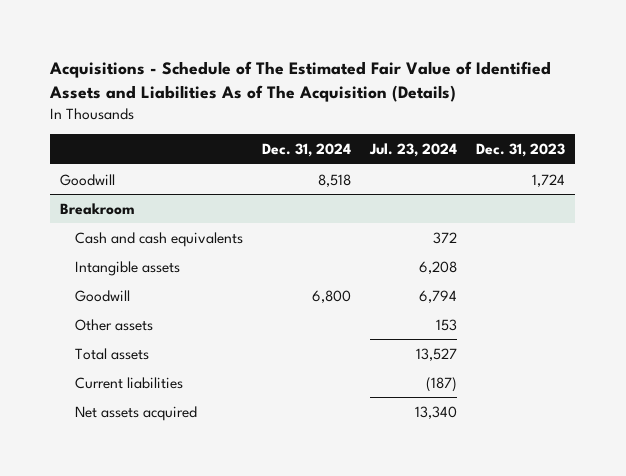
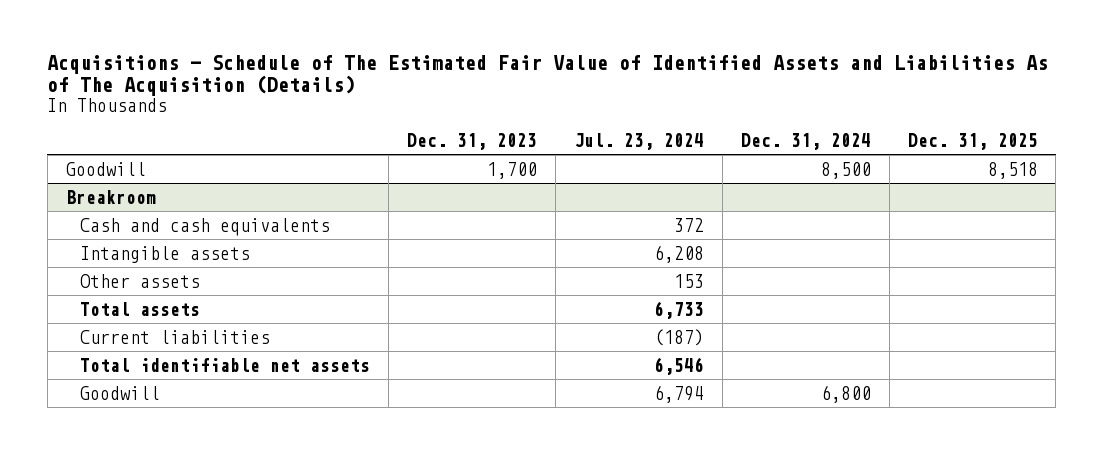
- | Dec. 31, 2024 | Jul. 23, 2024 | Dec. 31, 2023
+ | Dec. 31, 2023 | Jul. 23, 2024 | Dec. 31, 2024 | Dec. 31, 2025
- Goodwill | 8,518 | | 1,724
+ Goodwill | 1,700 | | 8,500 | 8,518
@ Breakroom
- Total assets | | 13,527 |
+ Total assets | | 6,733 | |
- Net assets acquired | | 13,340 |
+ Total identifiable net assets | | 6,546 | |
moved down: Goodwill | | 6,794 | 6,800 |

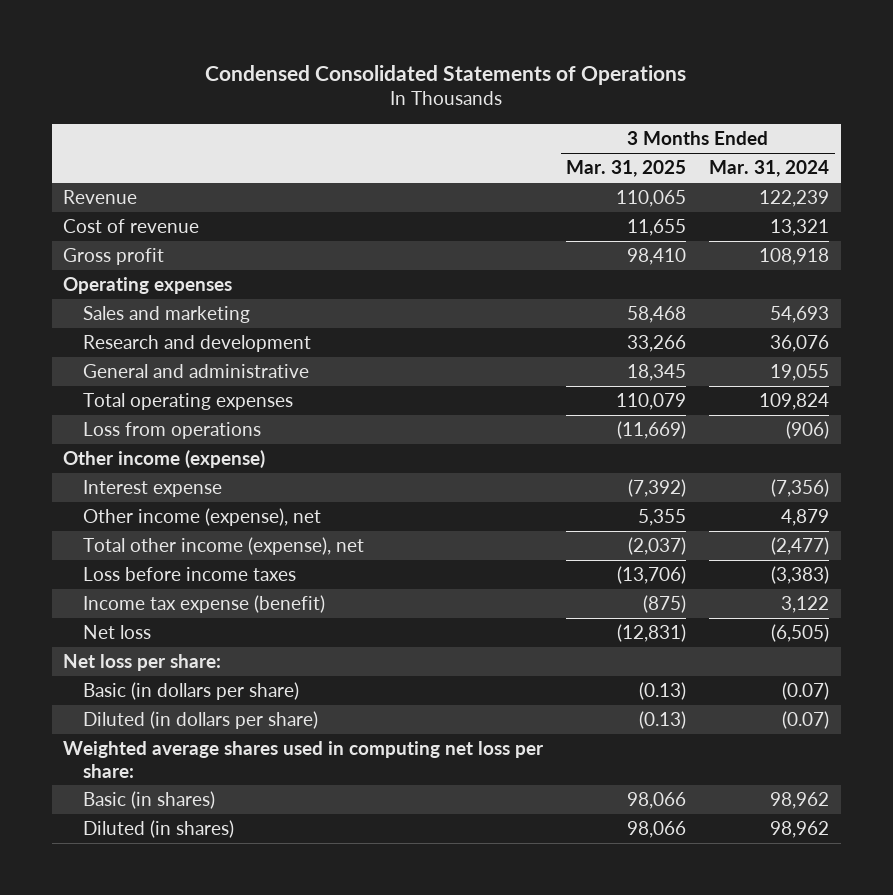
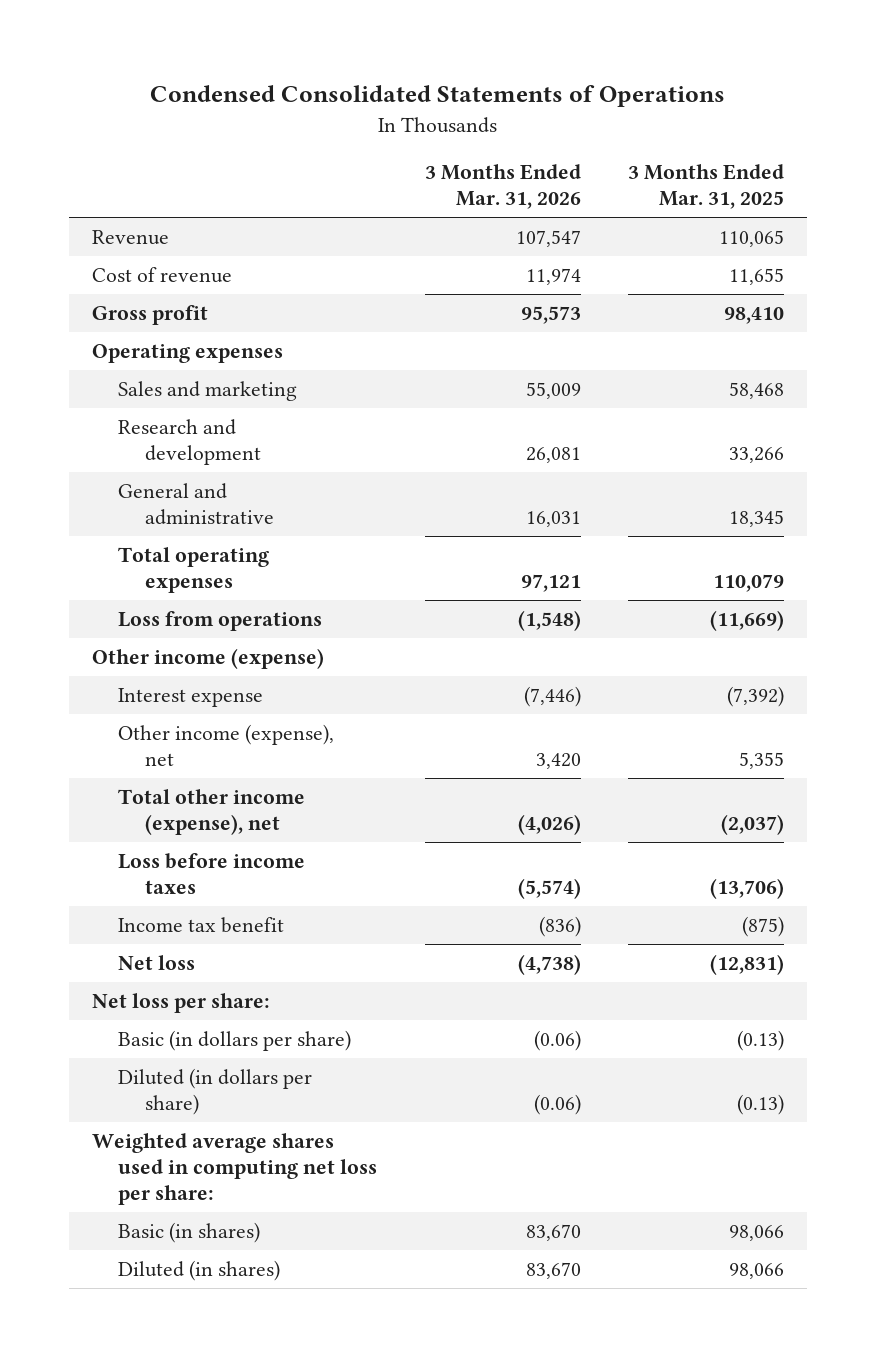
- | 3 Months Ended Mar. 31, 2025 | 3 Months Ended Mar. 31, 2024
+ | 3 Months Ended Mar. 31, 2026 | 3 Months Ended Mar. 31, 2025
- Income tax expense (benefit) | (875) | 3,122
+ Income tax benefit | (836) | (875)

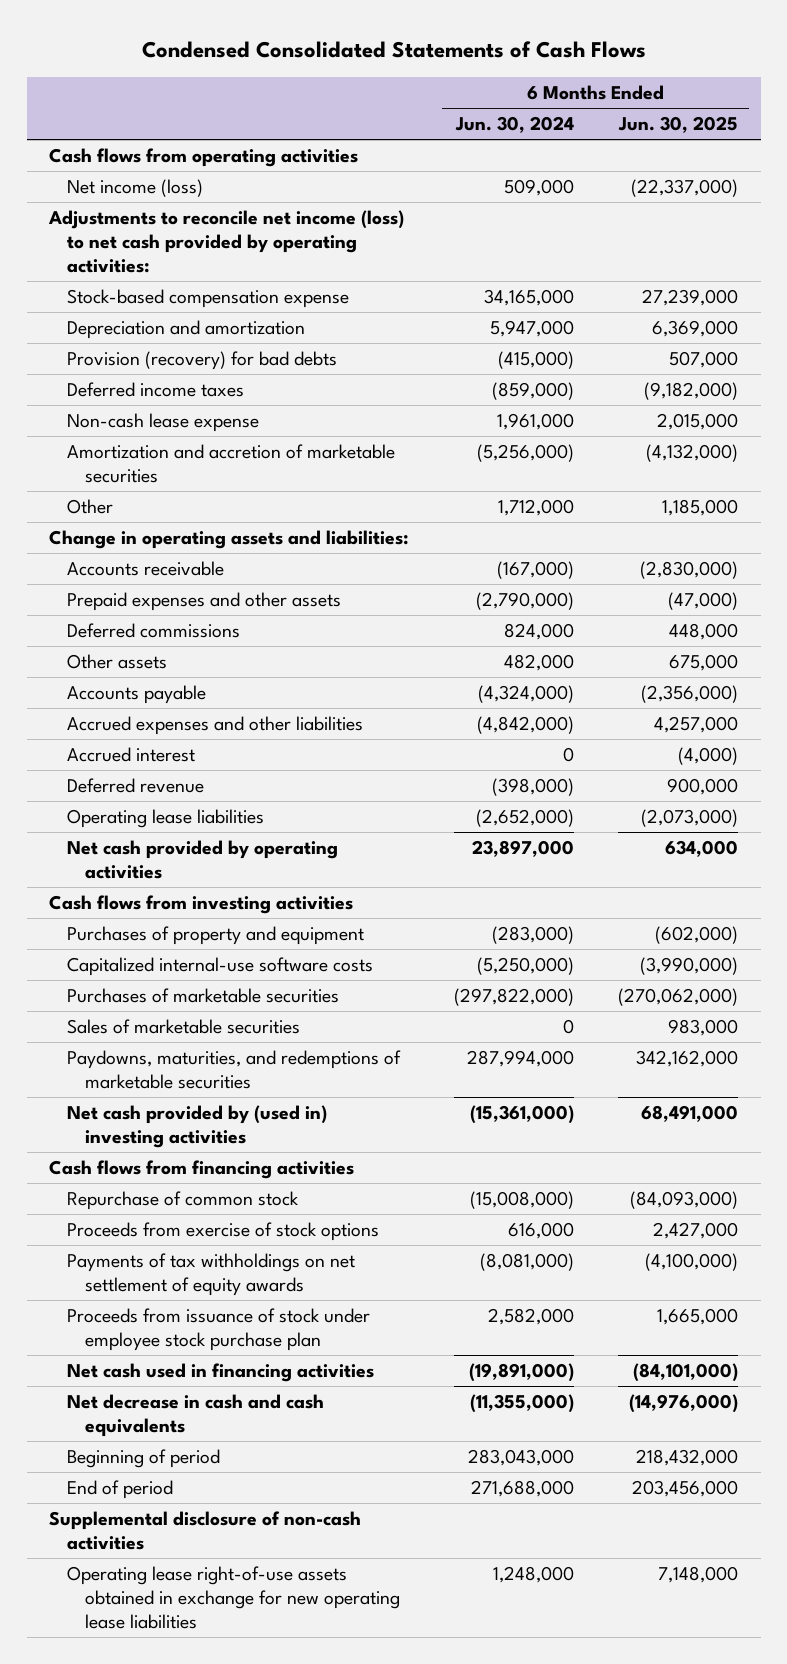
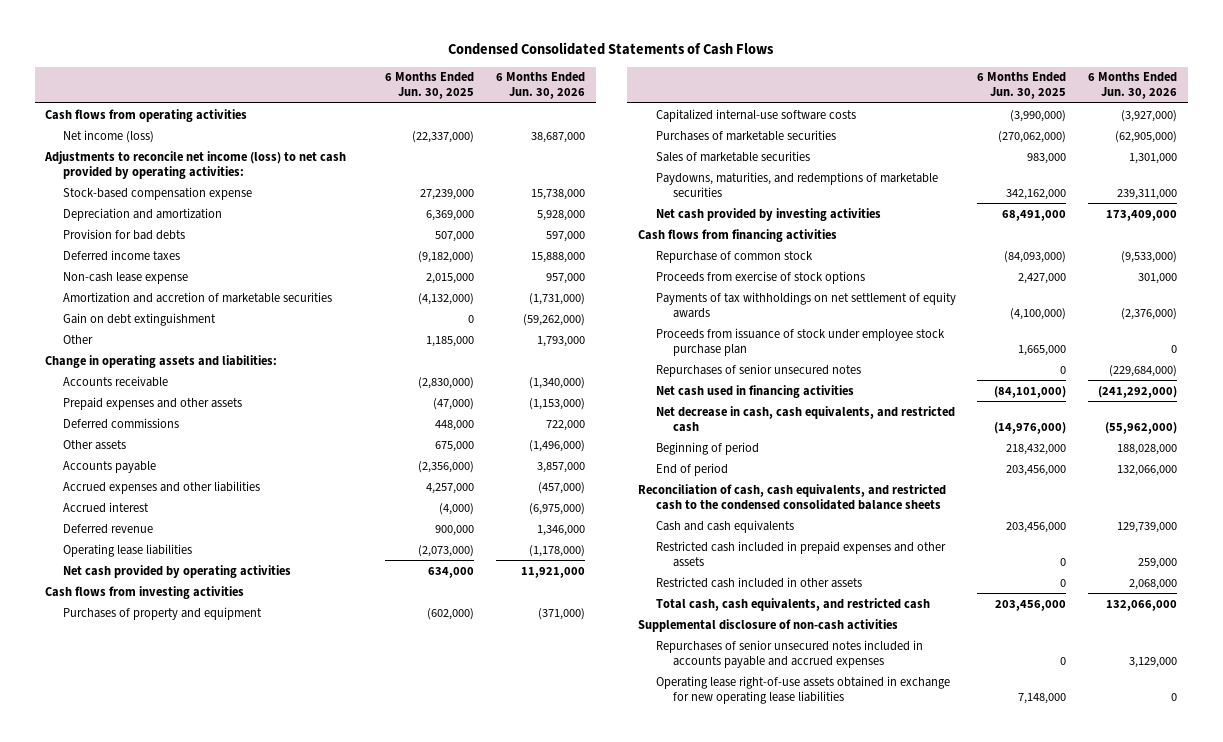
- | 6 Months Ended Jun. 30, 2024 | 6 Months Ended Jun. 30, 2025
+ | 6 Months Ended Jun. 30, 2025 | 6 Months Ended Jun. 30, 2026
- Provision (recovery) for bad debts | (415,000) | 507,000
+ Provision for bad debts | 507,000 | 597,000
+ Gain on debt extinguishment | 0 | (59,262,000)
- Net cash provided by (used in) investing activities | (15,361,000) | 68,491,000
+ Net cash provided by investing activities | 68,491,000 | 173,409,000
+ Repurchases of senior unsecured notes | 0 | (229,684,000)
- Net decrease in cash and cash equivalents | (11,355,000) | (14,976,000)
+ Net decrease in cash, cash equivalents, and restricted cash | (14,976,000) | (55,962,000)
+ Reconciliation of cash, cash equivalents, and restricted cash to the condensed consolidated balance sheets
+ Cash and cash equivalents | 203,456,000 | 129,739,000
+ Restricted cash included in prepaid expenses and other assets | 0 | 259,000
+ Restricted cash included in other assets | 0 | 2,068,000
+ Total cash, cash equivalents, and restricted cash | 203,456,000 | 132,066,000
+ Repurchases of senior unsecured notes included in accounts payable and accrued expenses | 0 | 3,129,000

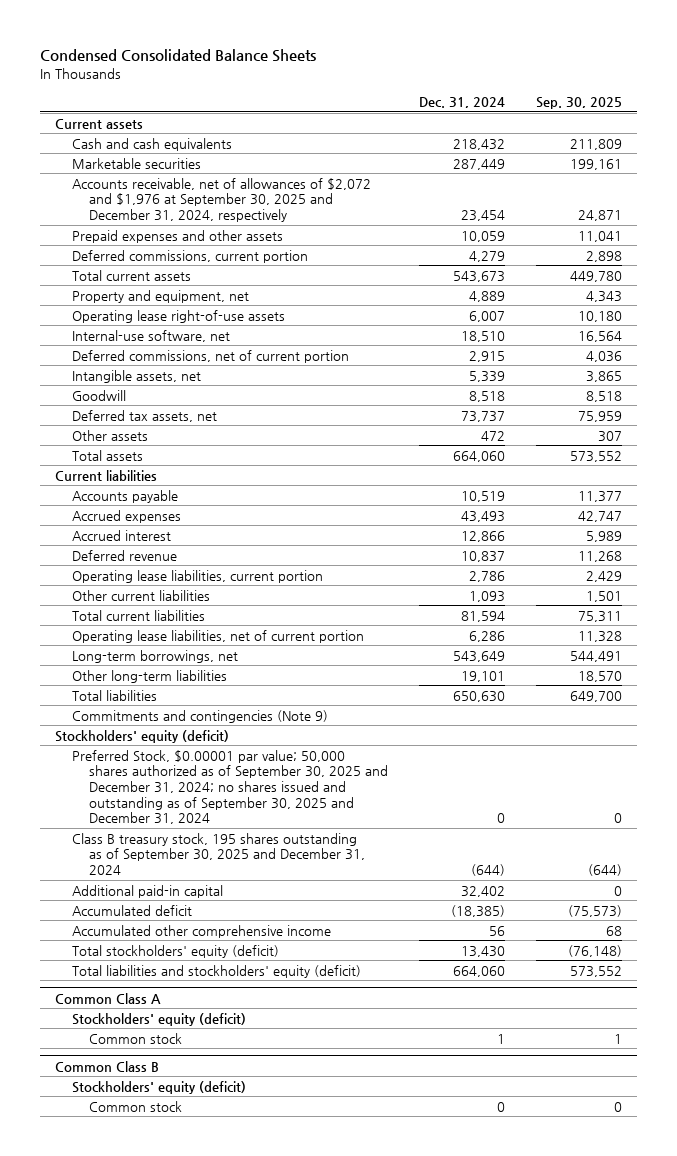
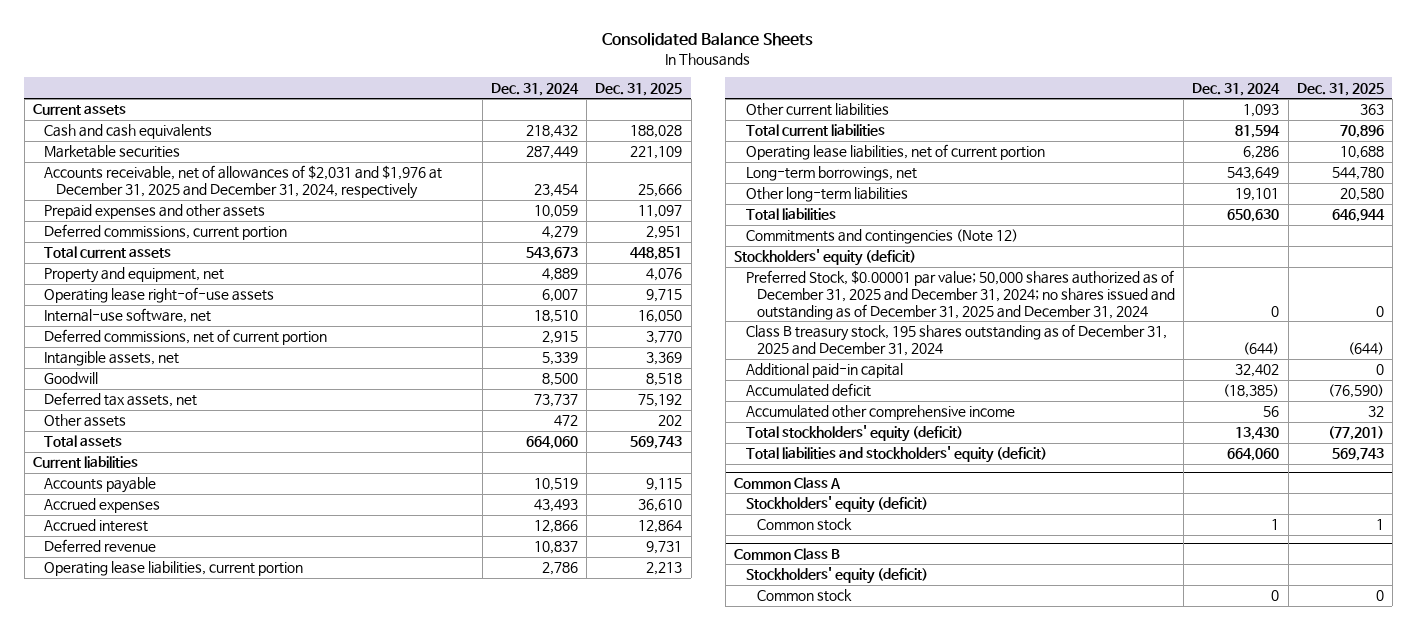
- Condensed Consolidated Balance Sheets
+ Consolidated Balance Sheets
- | Dec. 31, 2024 | Sep. 30, 2025
+ | Dec. 31, 2024 | Dec. 31, 2025
- Accounts receivable, net of allowances of $2,072 and $1,976 at September 30, 2025 and December 31, 2024, respectively | 23,454 | 24,871
+ Accounts receivable, net of allowances of $2,031 and $1,976 at December 31, 2025 and December 31, 2024, respectively | 23,454 | 25,666
- Goodwill | 8,518 | 8,518
+ Goodwill | 8,500 | 8,518
- Commitments and contingencies (Note 9)
+ Commitments and contingencies (Note 12)
- Preferred Stock, $0.00001 par value; 50,000 shares authorized as of September 30, 2025 and December 31, 2024; no shares issued and outstanding as of September 30, 2025 and December 31, 2024 | 0 | 0
- Class B treasury stock, 195 shares outstanding as of September 30, 2025 and December 31, 2024 | (644) | (644)
+ Preferred Stock, $0.00001 par value; 50,000 shares authorized as of December 31, 2025 and December 31, 2024; no shares issued and outstanding as of December 31, 2025 and December 31, 2024 | 0 | 0
+ Class B treasury stock, 195 shares outstanding as of December 31, 2025 and December 31, 2024 | (644) | (644)

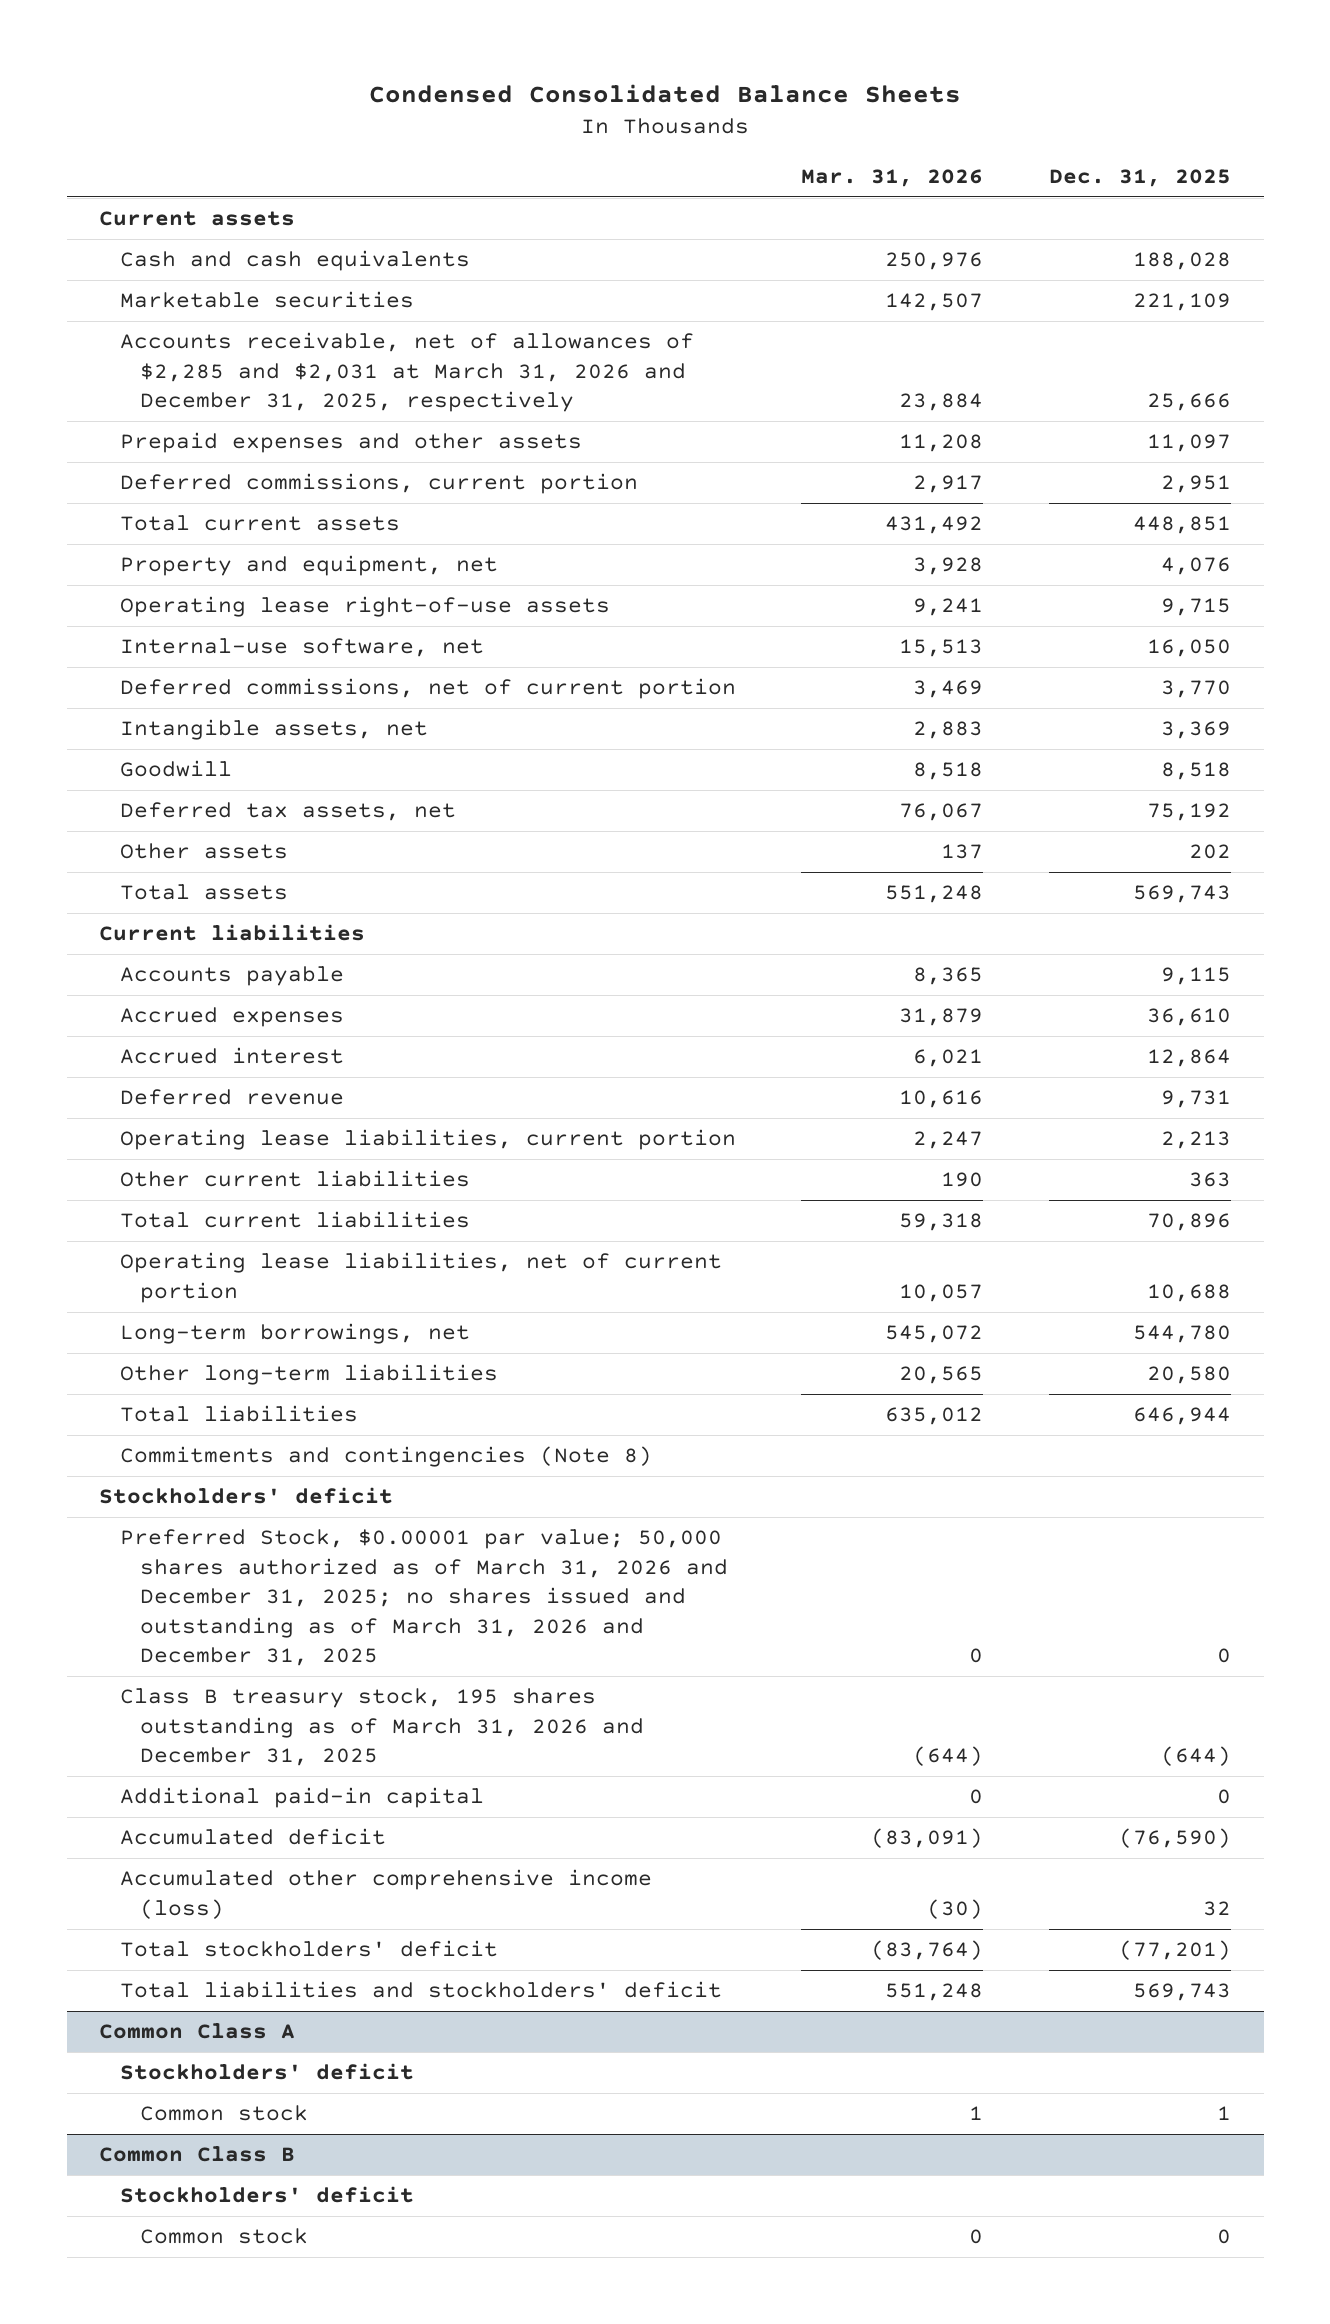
- Consolidated Balance Sheets
+ Condensed Consolidated Balance Sheets
- | Dec. 31, 2024 | Dec. 31, 2025
+ | Mar. 31, 2026 | Dec. 31, 2025
- Accounts receivable, net of allowances of $2,031 and $1,976 at December 31, 2025 and December 31, 2024, respectively | 23,454 | 25,666
+ Accounts receivable, net of allowances of $2,285 and $2,031 at March 31, 2026 and December 31, 2025, respectively | 23,884 | 25,666
- Commitments and contingencies (Note 12)
- Stockholders' equity (deficit)
- Preferred Stock, $0.00001 par value; 50,000 shares authorized as of December 31, 2025 and December 31, 2024; no shares issued and outstanding as of December 31, 2025 and December 31, 2024 | 0 | 0
- Class B treasury stock, 195 shares outstanding as of December 31, 2025 and December 31, 2024 | (644) | (644)
+ Commitments and contingencies (Note 8)
+ Stockholders' deficit
+ Preferred Stock, $0.00001 par value; 50,000 shares authorized as of March 31, 2026 and December 31, 2025; no shares issued and outstanding as of March 31, 2026 and December 31, 2025 | 0 | 0
+ Class B treasury stock, 195 shares outstanding as of March 31, 2026 and December 31, 2025 | (644) | (644)
- Accumulated other comprehensive income | 56 | 32
- Total stockholders' equity (deficit) | 13,430 | (77,201)
- Total liabilities and stockholders' equity (deficit) | 664,060 | 569,743
+ Accumulated other comprehensive income (loss) | (30) | 32
+ Total stockholders' deficit | (83,764) | (77,201)
+ Total liabilities and stockholders' deficit | 551,248 | 569,743
@ Common Class A
- Stockholders' equity (deficit)
+ Stockholders' deficit
@ Common Class B
- Stockholders' equity (deficit)
+ Stockholders' deficit

